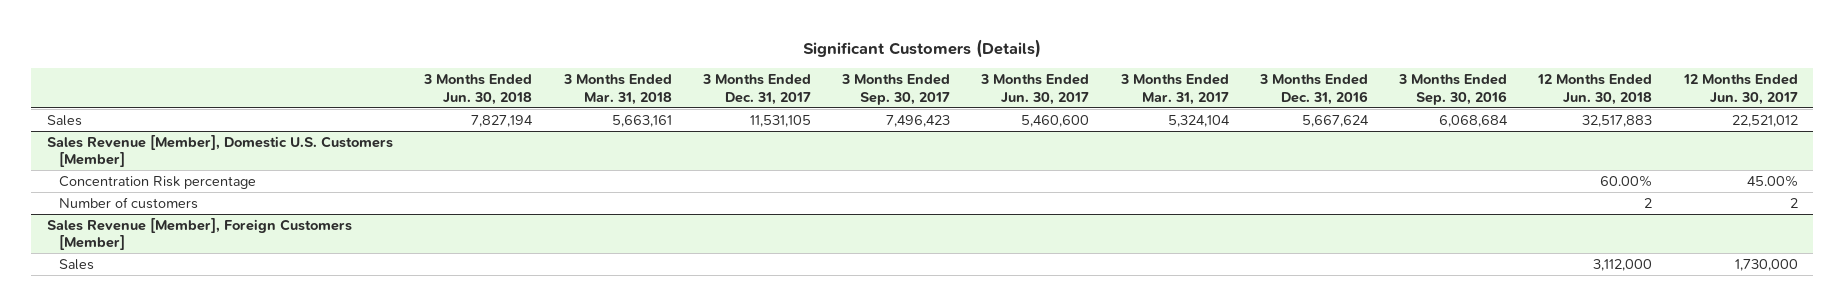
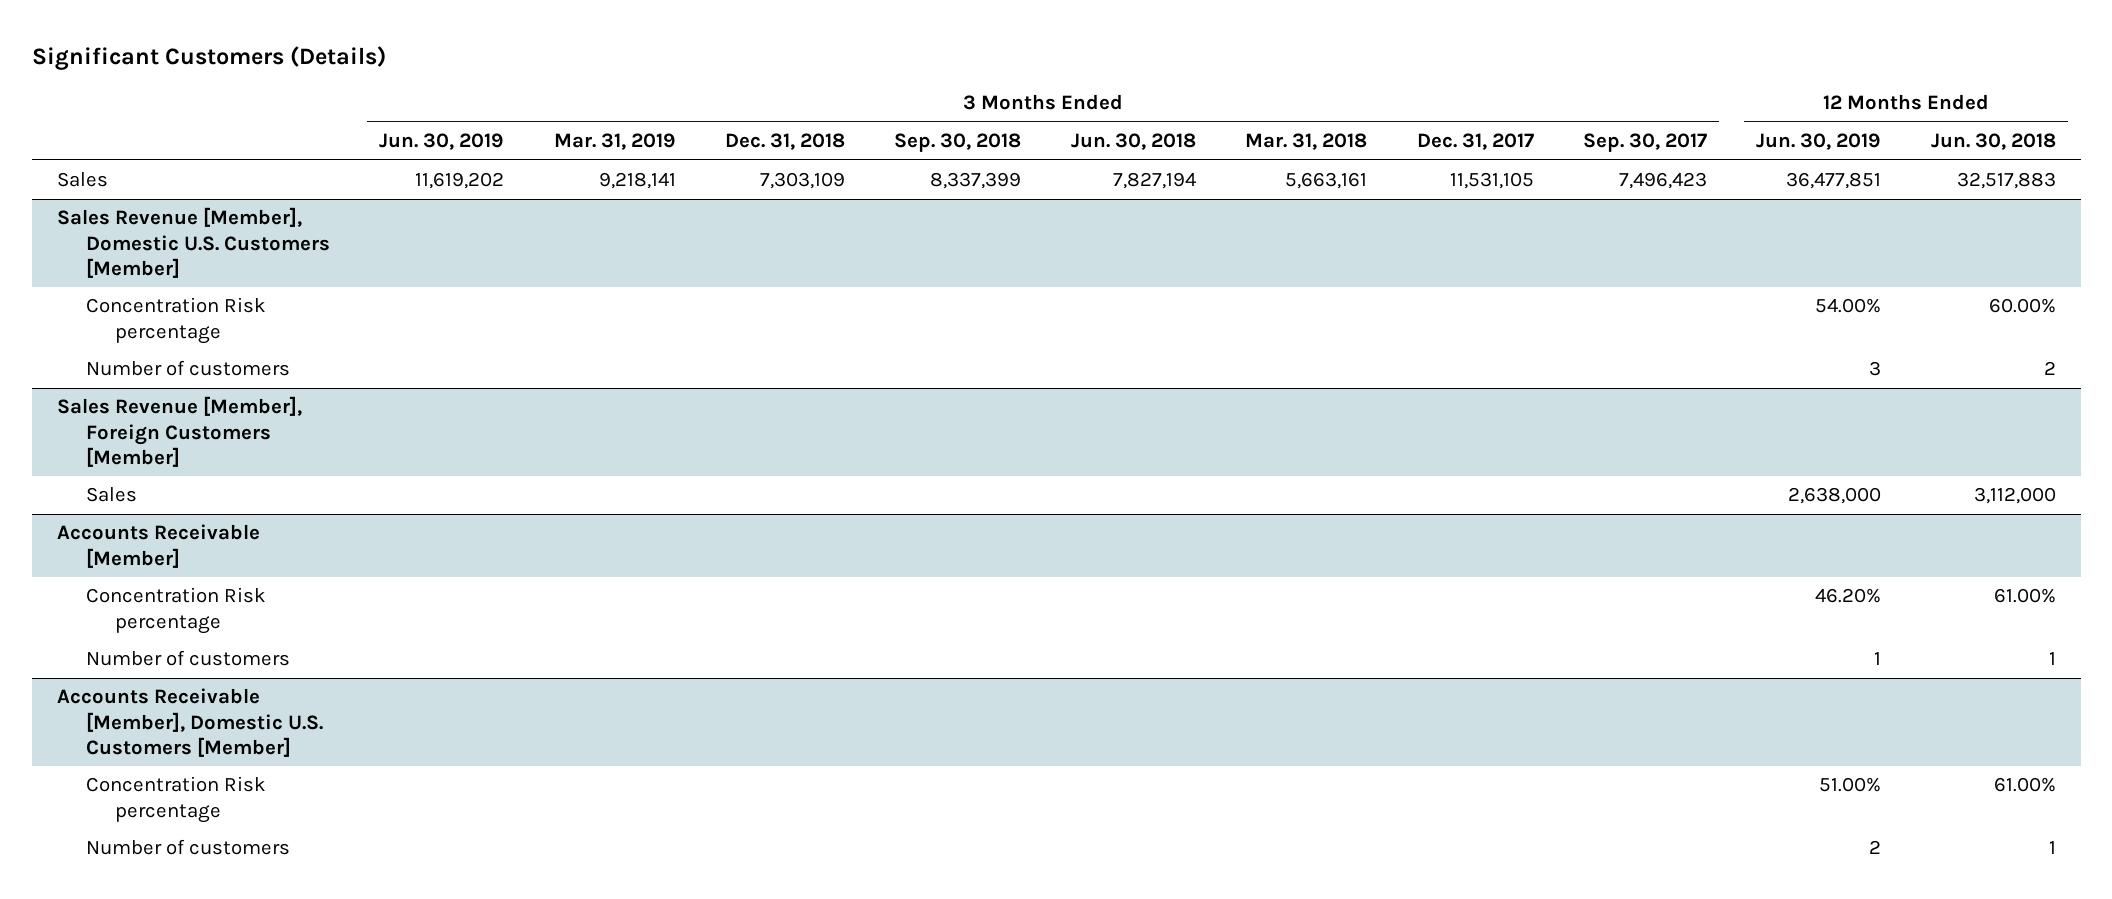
- | 3 Months Ended Jun. 30, 2018 | 3 Months Ended Mar. 31, 2018 | 3 Months Ended Dec. 31, 2017 | 3 Months Ended Sep. 30, 2017 | 3 Months Ended Jun. 30, 2017 | 3 Months Ended Mar. 31, 2017 | 3 Months Ended Dec. 31, 2016 | 3 Months Ended Sep. 30, 2016 | 12 Months Ended Jun. 30, 2018 | 12 Months Ended Jun. 30, 2017
+ | 3 Months Ended Jun. 30, 2019 | 3 Months Ended Mar. 31, 2019 | 3 Months Ended Dec. 31, 2018 | 3 Months Ended Sep. 30, 2018 | 3 Months Ended Jun. 30, 2018 | 3 Months Ended Mar. 31, 2018 | 3 Months Ended Dec. 31, 2017 | 3 Months Ended Sep. 30, 2017 | 12 Months Ended Jun. 30, 2019 | 12 Months Ended Jun. 30, 2018
+ Accounts Receivable [Member]
+ Concentration Risk percentage | | | | | | | | | 46.20% | 61.00%
+ Number of customers | | | | | | | | | 1 | 1
+ Accounts Receivable [Member], Domestic U.S. Customers [Member]
+ Concentration Risk percentage | | | | | | | | | 51.00% | 61.00%
+ Number of customers | | | | | | | | | 2 | 1

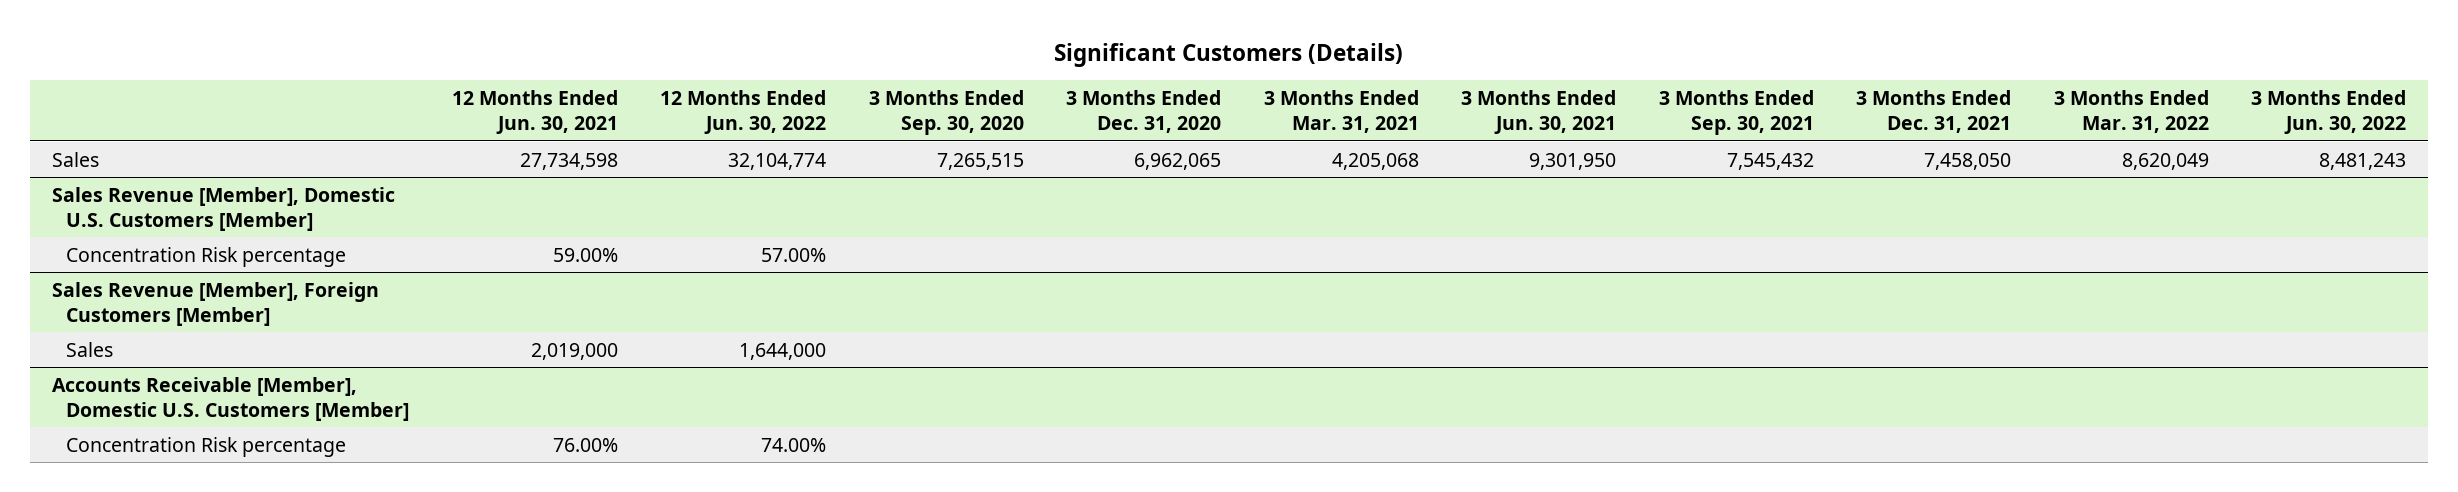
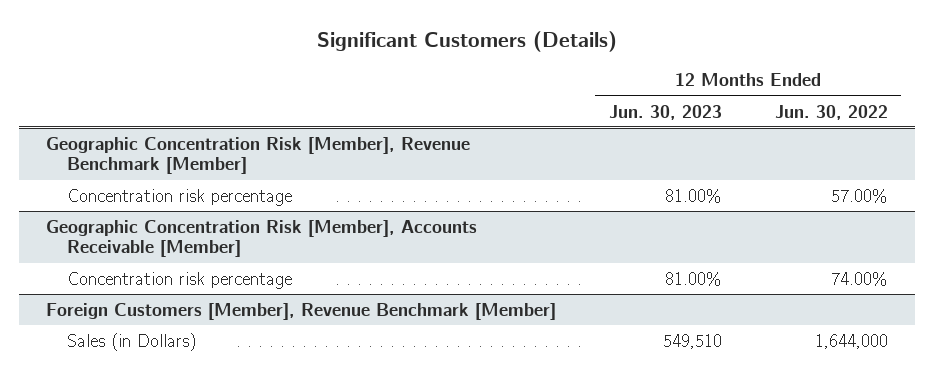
- | 12 Months Ended Jun. 30, 2021 | 12 Months Ended Jun. 30, 2022 | 3 Months Ended Sep. 30, 2020 | 3 Months Ended Dec. 31, 2020 | 3 Months Ended Mar. 31, 2021 | 3 Months Ended Jun. 30, 2021 | 3 Months Ended Sep. 30, 2021 | 3 Months Ended Dec. 31, 2021 | 3 Months Ended Mar. 31, 2022 | 3 Months Ended Jun. 30, 2022
+ | 12 Months Ended Jun. 30, 2023 | 12 Months Ended Jun. 30, 2022
- Sales | 27,734,598 | 32,104,774 | 7,265,515 | 6,962,065 | 4,205,068 | 9,301,950 | 7,545,432 | 7,458,050 | 8,620,049 | 8,481,243
- Sales Revenue [Member], Domestic U.S. Customers [Member]
- Concentration Risk percentage | 59.00% | 57.00% | | | | | | | |
- Sales Revenue [Member], Foreign Customers [Member]
- Sales | 2,019,000 | 1,644,000 | | | | | | | |
- Accounts Receivable [Member], Domestic U.S. Customers [Member]
- Concentration Risk percentage | 76.00% | 74.00% | | | | | | | |
+ Geographic Concentration Risk [Member], Revenue Benchmark [Member]
+ Concentration risk percentage | 81.00% | 57.00%
+ Geographic Concentration Risk [Member], Accounts Receivable [Member]
+ Concentration risk percentage | 81.00% | 74.00%
+ Foreign Customers [Member], Revenue Benchmark [Member]
+ Sales (in Dollars) | 549,510 | 1,644,000

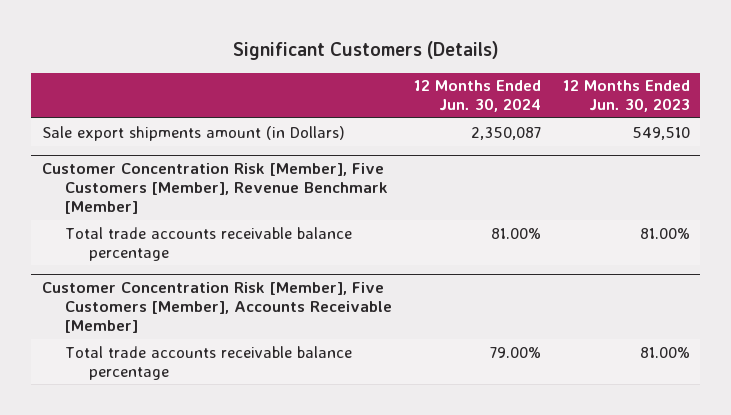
- | 12 Months Ended Jun. 30, 2023 | 12 Months Ended Jun. 30, 2022
+ | 12 Months Ended Jun. 30, 2024 | 12 Months Ended Jun. 30, 2023
- Geographic Concentration Risk [Member], Revenue Benchmark [Member]
- Concentration risk percentage | 81.00% | 57.00%
- Geographic Concentration Risk [Member], Accounts Receivable [Member]
- Concentration risk percentage | 81.00% | 74.00%
- Foreign Customers [Member], Revenue Benchmark [Member]
- Sales (in Dollars) | 549,510 | 1,644,000
+ Sale export shipments amount (in Dollars) | 2,350,087 | 549,510
+ Customer Concentration Risk [Member], Five Customers [Member], Revenue Benchmark [Member]
+ Total trade accounts receivable balance percentage | 81.00% | 81.00%
+ Customer Concentration Risk [Member], Five Customers [Member], Accounts Receivable [Member]
+ Total trade accounts receivable balance percentage | 79.00% | 81.00%

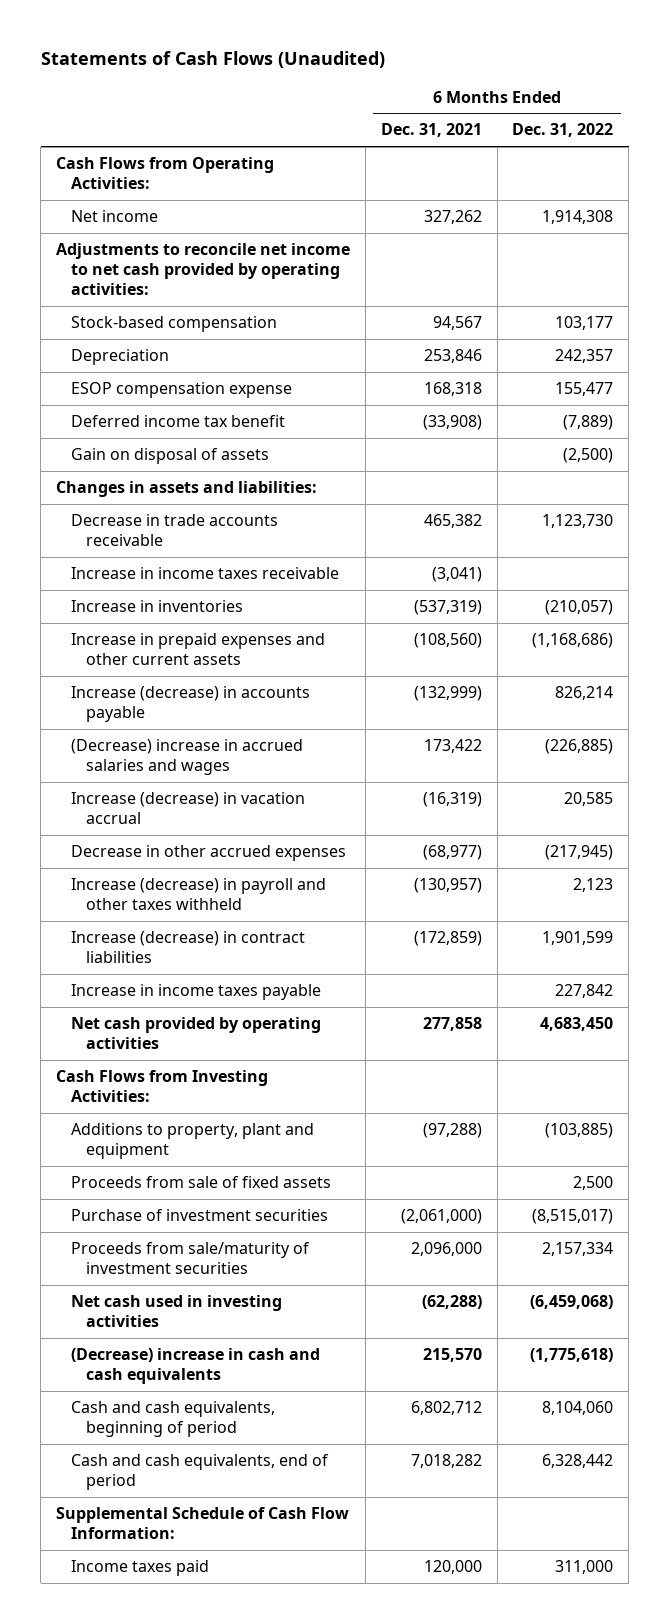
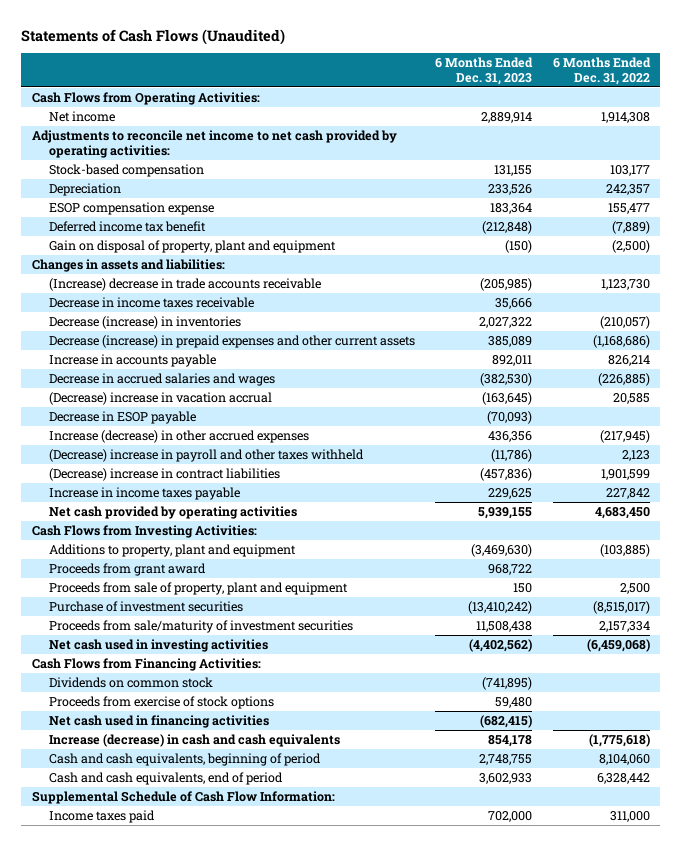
- | 6 Months Ended Dec. 31, 2021 | 6 Months Ended Dec. 31, 2022
+ | 6 Months Ended Dec. 31, 2023 | 6 Months Ended Dec. 31, 2022
- Gain on disposal of assets | | (2,500)
+ Gain on disposal of property, plant and equipment | (150) | (2,500)
- Decrease in trade accounts receivable | 465,382 | 1,123,730
- Increase in income taxes receivable | (3,041) |
- Increase in inventories | (537,319) | (210,057)
- Increase in prepaid expenses and other current assets | (108,560) | (1,168,686)
- Increase (decrease) in accounts payable | (132,999) | 826,214
- (Decrease) increase in accrued salaries and wages | 173,422 | (226,885)
- Increase (decrease) in vacation accrual | (16,319) | 20,585
- Decrease in other accrued expenses | (68,977) | (217,945)
- Increase (decrease) in payroll and other taxes withheld | (130,957) | 2,123
- Increase (decrease) in contract liabilities | (172,859) | 1,901,599
+ (Increase) decrease in trade accounts receivable | (205,985) | 1,123,730
+ Decrease in income taxes receivable | 35,666 |
+ Decrease (increase) in inventories | 2,027,322 | (210,057)
+ Decrease (increase) in prepaid expenses and other current assets | 385,089 | (1,168,686)
+ Increase in accounts payable | 892,011 | 826,214
+ Decrease in accrued salaries and wages | (382,530) | (226,885)
+ (Decrease) increase in vacation accrual | (163,645) | 20,585
+ Decrease in ESOP payable | (70,093) |
+ Increase (decrease) in other accrued expenses | 436,356 | (217,945)
+ (Decrease) increase in payroll and other taxes withheld | (11,786) | 2,123
+ (Decrease) increase in contract liabilities | (457,836) | 1,901,599
- Proceeds from sale of fixed assets | | 2,500
+ Proceeds from grant award | 968,722 |
+ Proceeds from sale of property, plant and equipment | 150 | 2,500
- (Decrease) increase in cash and cash equivalents | 215,570 | (1,775,618)
+ Cash Flows from Financing Activities:
+ Dividends on common stock | (741,895) |
+ Proceeds from exercise of stock options | 59,480 |
+ Net cash used in financing activities | (682,415) |
+ Increase (decrease) in cash and cash equivalents | 854,178 | (1,775,618)

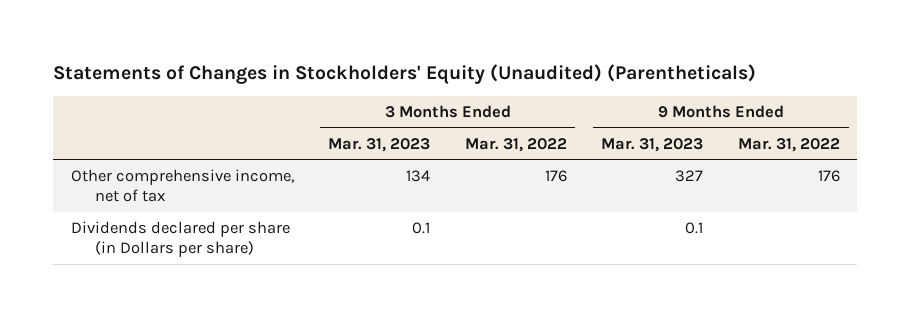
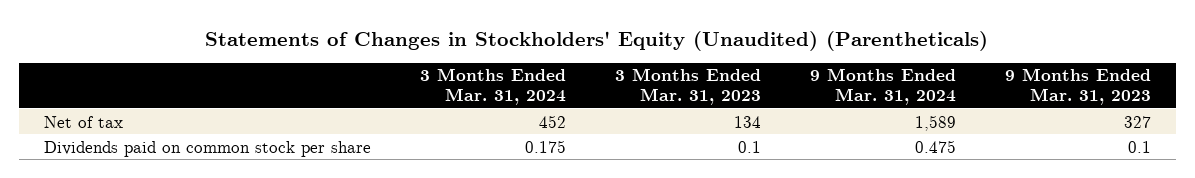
- | 3 Months Ended Mar. 31, 2023 | 3 Months Ended Mar. 31, 2022 | 9 Months Ended Mar. 31, 2023 | 9 Months Ended Mar. 31, 2022
+ | 3 Months Ended Mar. 31, 2024 | 3 Months Ended Mar. 31, 2023 | 9 Months Ended Mar. 31, 2024 | 9 Months Ended Mar. 31, 2023
- Other comprehensive income, net of tax | 134 | 176 | 327 | 176
- Dividends declared per share (in Dollars per share) | 0.1 | | 0.1 |
+ Net of tax | 452 | 134 | 1,589 | 327
+ Dividends paid on common stock per share | 0.175 | 0.1 | 0.475 | 0.1

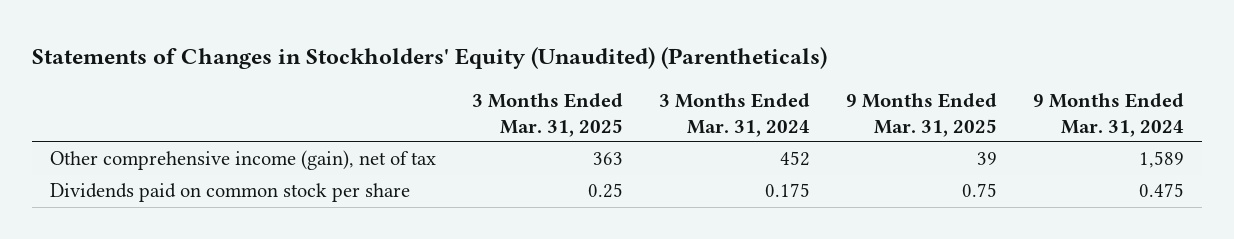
- | 3 Months Ended Mar. 31, 2024 | 3 Months Ended Mar. 31, 2023 | 9 Months Ended Mar. 31, 2024 | 9 Months Ended Mar. 31, 2023
+ | 3 Months Ended Mar. 31, 2025 | 3 Months Ended Mar. 31, 2024 | 9 Months Ended Mar. 31, 2025 | 9 Months Ended Mar. 31, 2024
- Net of tax | 452 | 134 | 1,589 | 327
+ Other comprehensive income (gain), net of tax | 363 | 452 | 39 | 1,589

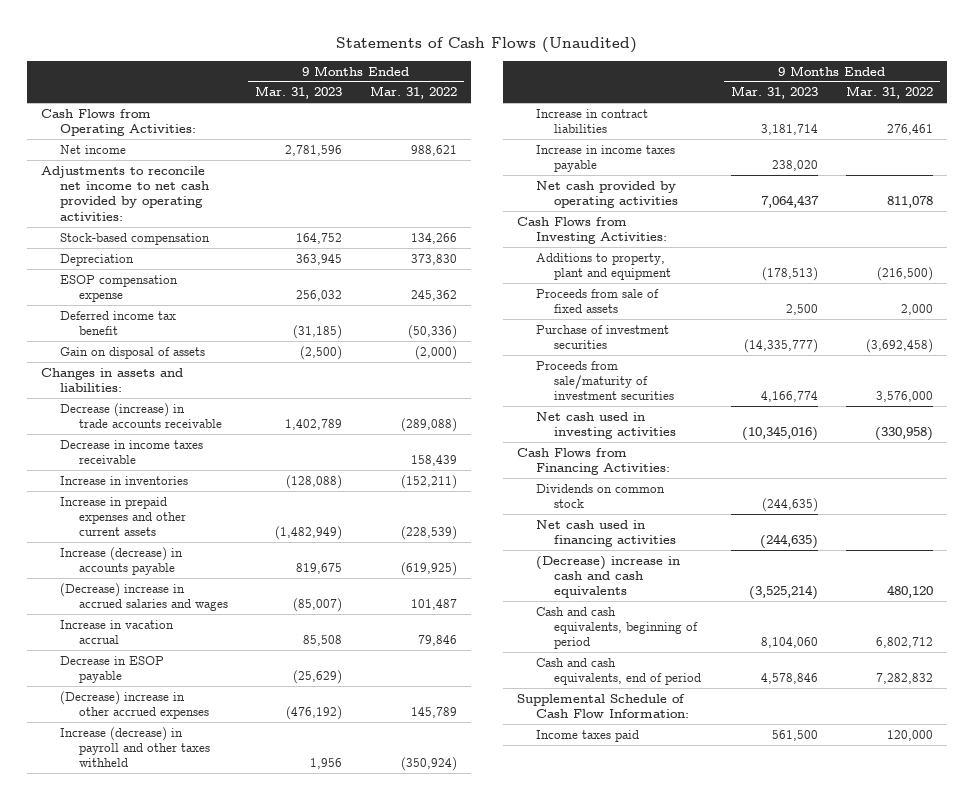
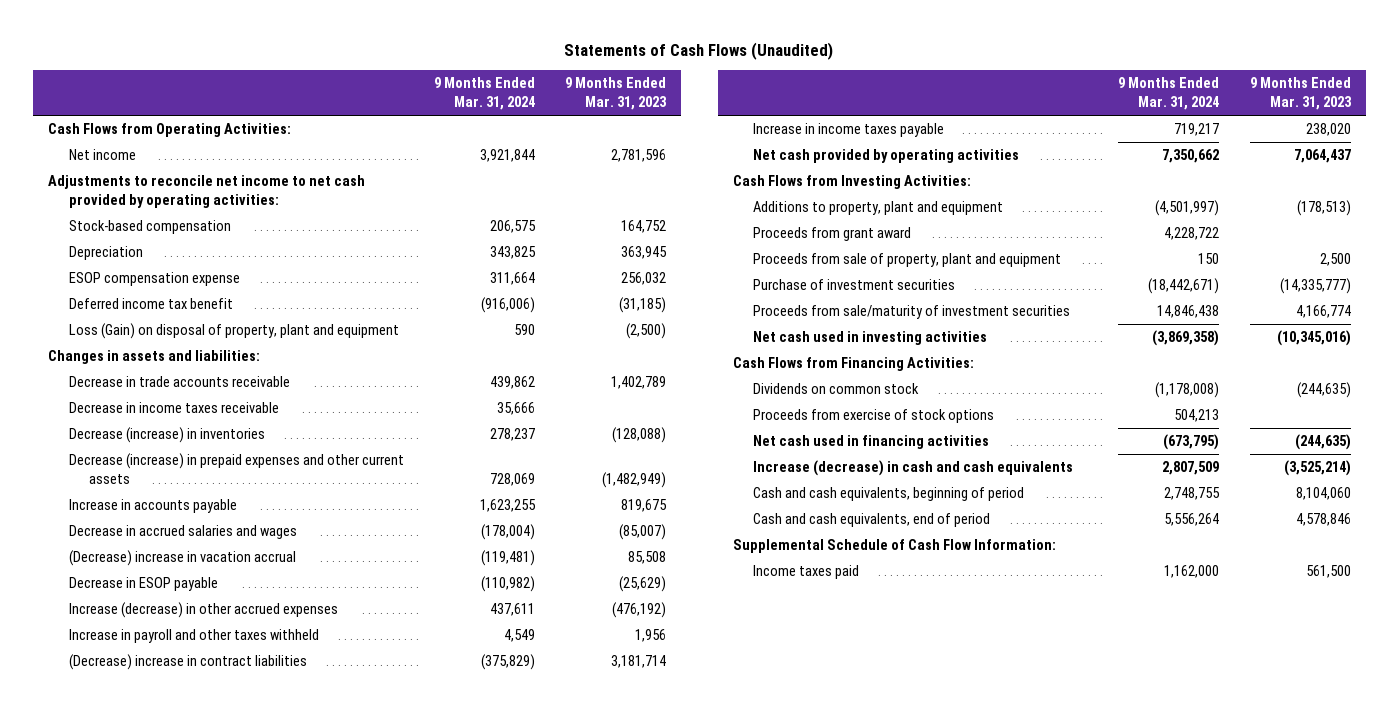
- | 9 Months Ended Mar. 31, 2023 | 9 Months Ended Mar. 31, 2022
+ | 9 Months Ended Mar. 31, 2024 | 9 Months Ended Mar. 31, 2023
- Gain on disposal of assets | (2,500) | (2,000)
+ Loss (Gain) on disposal of property, plant and equipment | 590 | (2,500)
- Decrease (increase) in trade accounts receivable | 1,402,789 | (289,088)
+ Decrease in trade accounts receivable | 439,862 | 1,402,789
- Increase in inventories | (128,088) | (152,211)
- Increase in prepaid expenses and other current assets | (1,482,949) | (228,539)
- Increase (decrease) in accounts payable | 819,675 | (619,925)
- (Decrease) increase in accrued salaries and wages | (85,007) | 101,487
- Increase in vacation accrual | 85,508 | 79,846
+ Decrease (increase) in inventories | 278,237 | (128,088)
+ Decrease (increase) in prepaid expenses and other current assets | 728,069 | (1,482,949)
+ Increase in accounts payable | 1,623,255 | 819,675
+ Decrease in accrued salaries and wages | (178,004) | (85,007)
+ (Decrease) increase in vacation accrual | (119,481) | 85,508
- (Decrease) increase in other accrued expenses | (476,192) | 145,789
- Increase (decrease) in payroll and other taxes withheld | 1,956 | (350,924)
- Increase in contract liabilities | 3,181,714 | 276,461
+ Increase (decrease) in other accrued expenses | 437,611 | (476,192)
+ Increase in payroll and other taxes withheld | 4,549 | 1,956
+ (Decrease) increase in contract liabilities | (375,829) | 3,181,714
- Proceeds from sale of fixed assets | 2,500 | 2,000
+ Proceeds from grant award | 4,228,722 |
+ Proceeds from sale of property, plant and equipment | 150 | 2,500
+ Proceeds from exercise of stock options | 504,213 |
- (Decrease) increase in cash and cash equivalents | (3,525,214) | 480,120
+ Increase (decrease) in cash and cash equivalents | 2,807,509 | (3,525,214)

